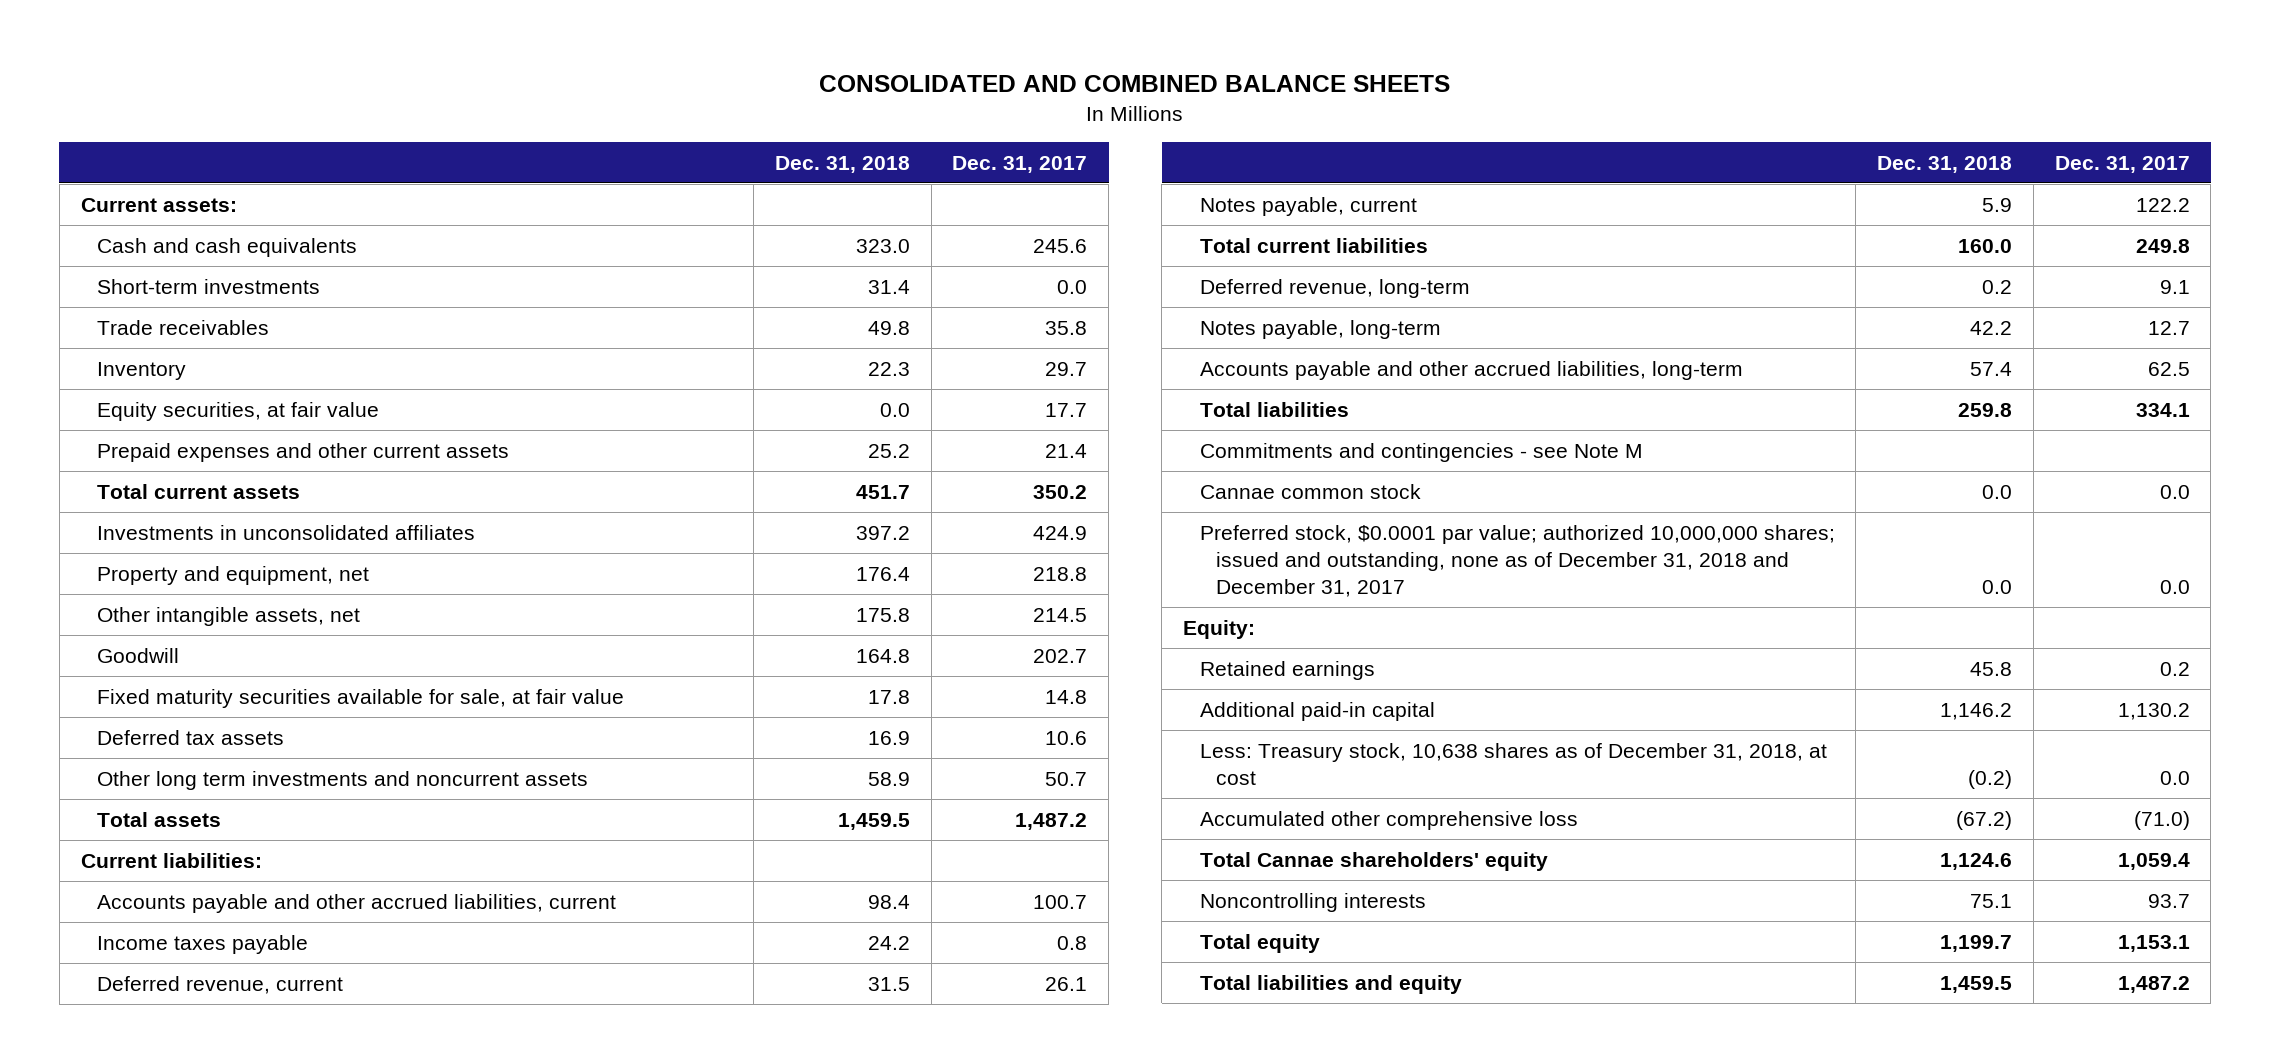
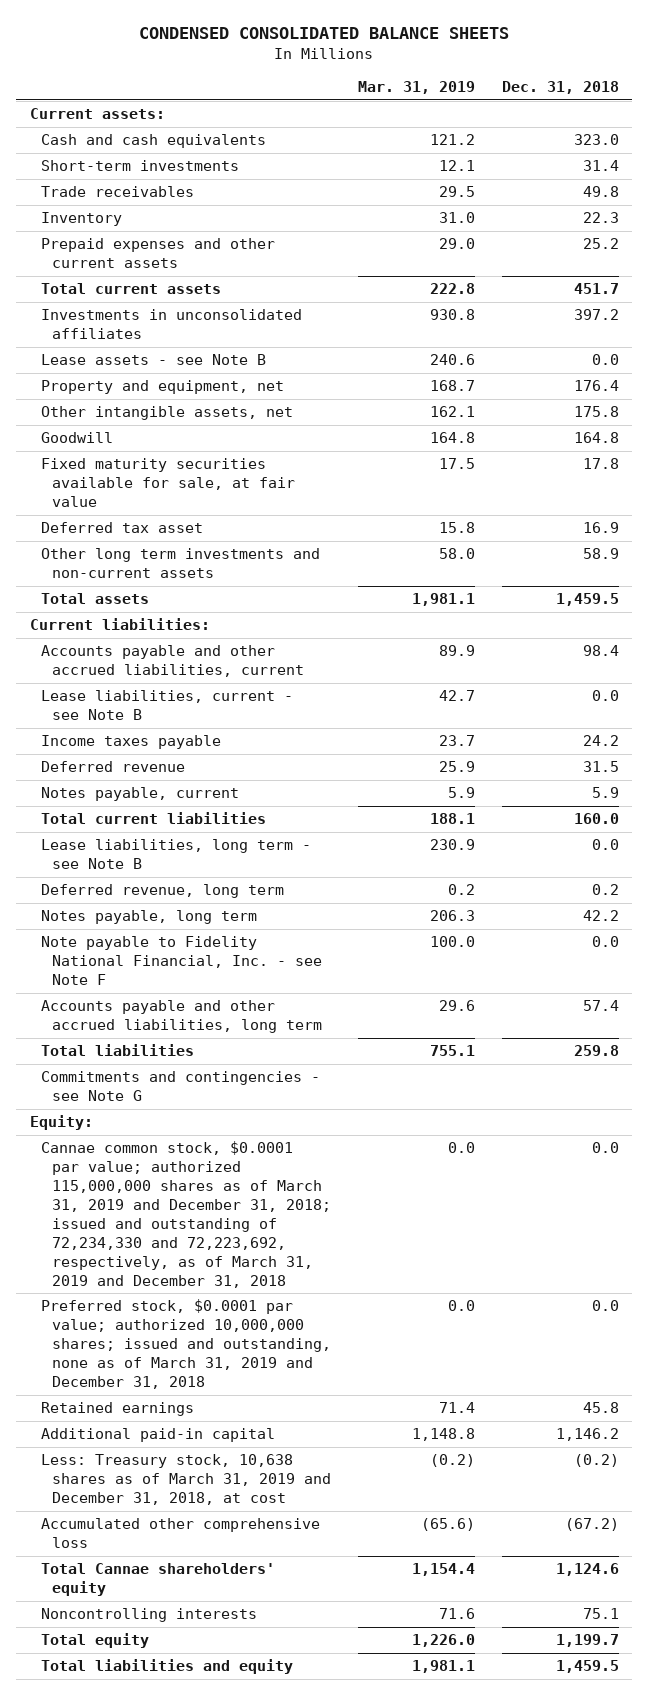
- CONSOLIDATED AND COMBINED BALANCE SHEETS
+ CONDENSED CONSOLIDATED BALANCE SHEETS
- | Dec. 31, 2018 | Dec. 31, 2017
+ | Mar. 31, 2019 | Dec. 31, 2018
- Equity securities, at fair value | 0.0 | 17.7
+ Lease assets - see Note B | 240.6 | 0.0
- Deferred tax assets | 16.9 | 10.6
- Other long term investments and noncurrent assets | 58.9 | 50.7
+ Deferred tax asset | 15.8 | 16.9
+ Other long term investments and non-current assets | 58.0 | 58.9
+ Lease liabilities, current - see Note B | 42.7 | 0.0
- Deferred revenue, current | 31.5 | 26.1
+ Deferred revenue | 25.9 | 31.5
- Deferred revenue, long-term | 0.2 | 9.1
- Notes payable, long-term | 42.2 | 12.7
- Accounts payable and other accrued liabilities, long-term | 57.4 | 62.5
+ Lease liabilities, long term - see Note B | 230.9 | 0.0
+ Deferred revenue, long term | 0.2 | 0.2
+ Notes payable, long term | 206.3 | 42.2
+ Note payable to Fidelity National Financial, Inc. - see Note F | 100.0 | 0.0
+ Accounts payable and other accrued liabilities, long term | 29.6 | 57.4
- Commitments and contingencies - see Note M
- Cannae common stock | 0.0 | 0.0
- Preferred stock, $0.0001 par value; authorized 10,000,000 shares; issued and outstanding, none as of December 31, 2018 and December 31, 2017 | 0.0 | 0.0
+ Commitments and contingencies - see Note G
+ Cannae common stock, $0.0001 par value; authorized 115,000,000 shares as of March 31, 2019 and December 31, 2018; issued and outstanding of 72,234,330 and 72,223,692, respectively, as of March 31, 2019 and December 31, 2018 | 0.0 | 0.0
+ Preferred stock, $0.0001 par value; authorized 10,000,000 shares; issued and outstanding, none as of March 31, 2019 and December 31, 2018 | 0.0 | 0.0
- Less: Treasury stock, 10,638 shares as of December 31, 2018, at cost | (0.2) | 0.0
+ Less: Treasury stock, 10,638 shares as of March 31, 2019 and December 31, 2018, at cost | (0.2) | (0.2)

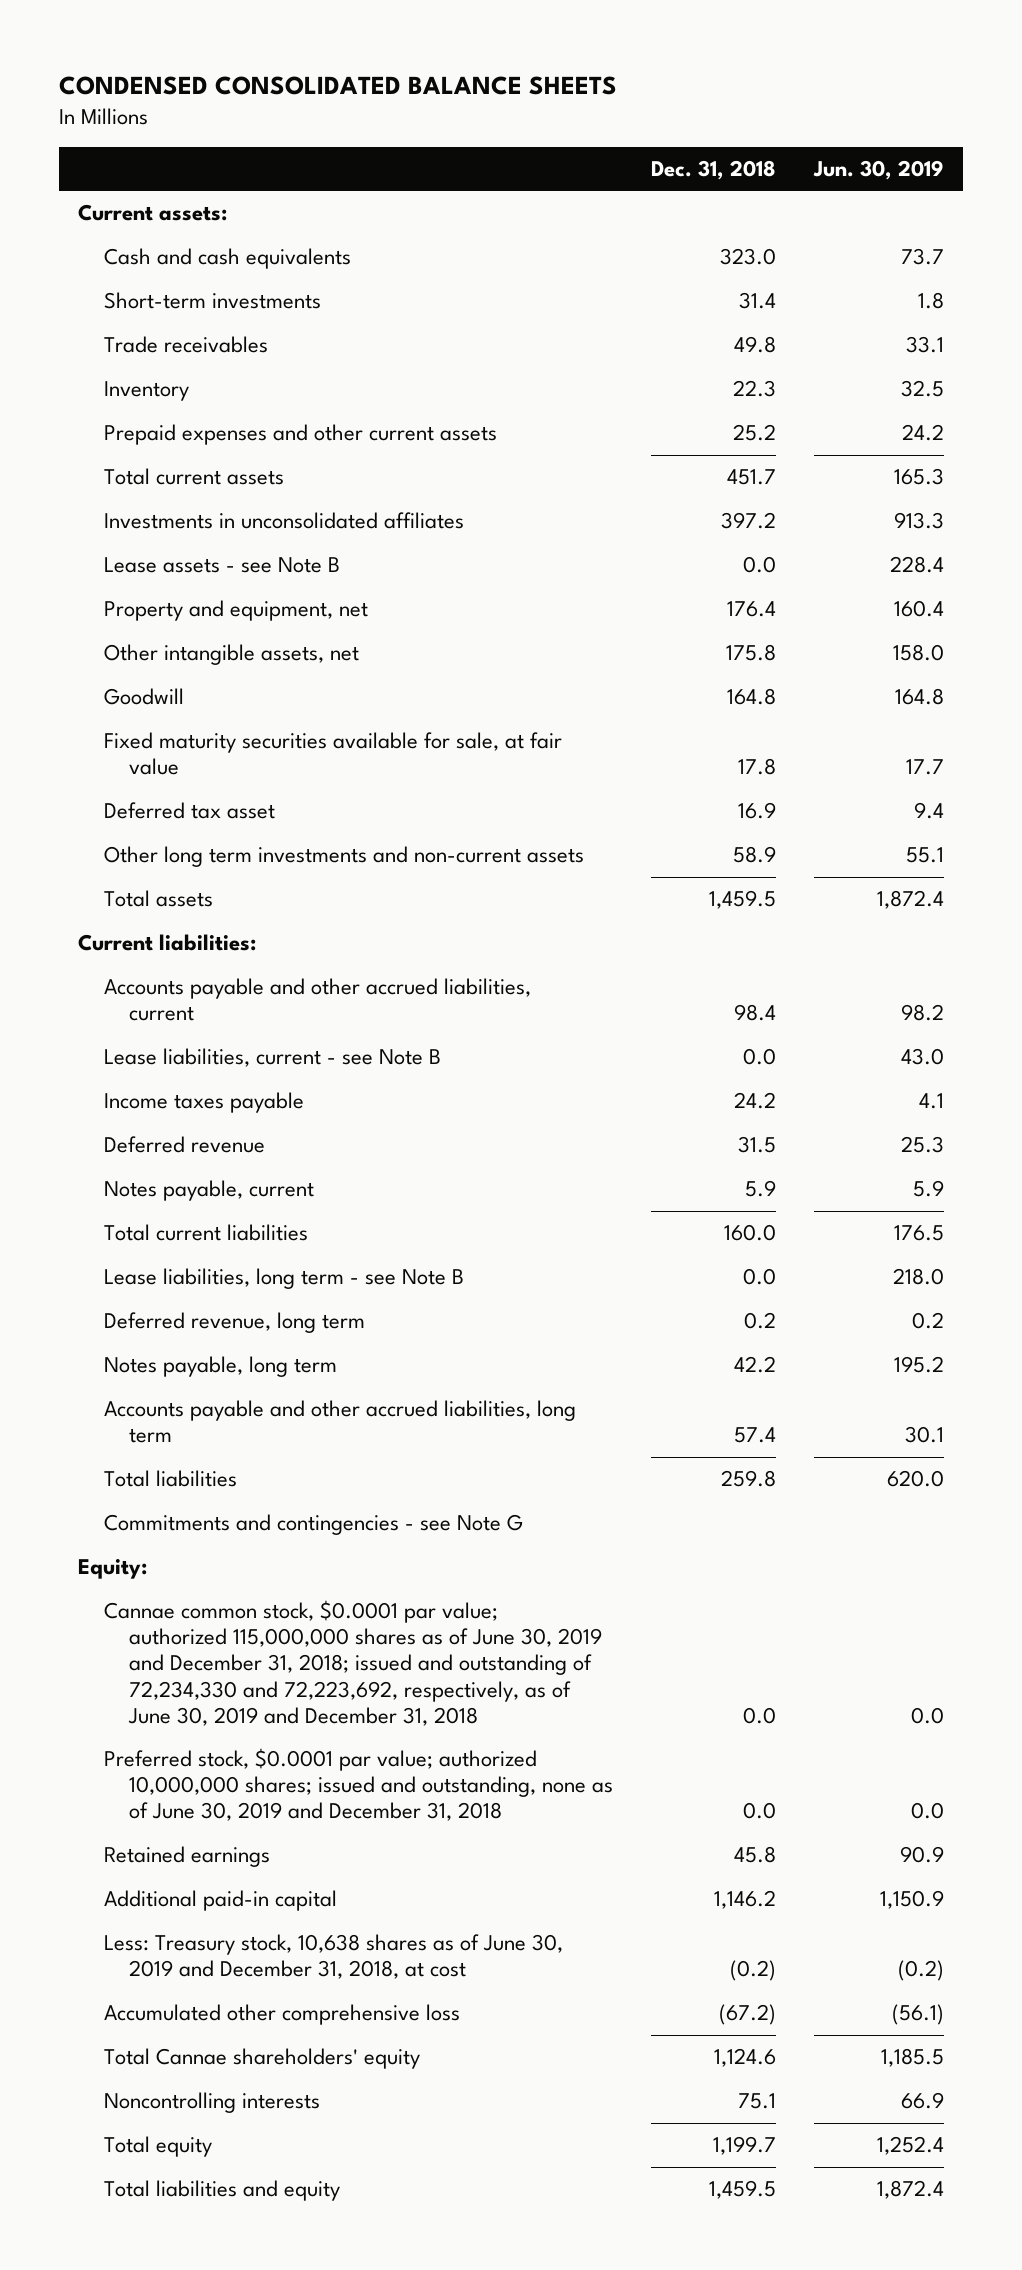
- | Mar. 31, 2019 | Dec. 31, 2018
+ | Dec. 31, 2018 | Jun. 30, 2019
- Note payable to Fidelity National Financial, Inc. - see Note F | 100.0 | 0.0
- Cannae common stock, $0.0001 par value; authorized 115,000,000 shares as of March 31, 2019 and December 31, 2018; issued and outstanding of 72,234,330 and 72,223,692, respectively, as of March 31, 2019 and December 31, 2018 | 0.0 | 0.0
- Preferred stock, $0.0001 par value; authorized 10,000,000 shares; issued and outstanding, none as of March 31, 2019 and December 31, 2018 | 0.0 | 0.0
+ Cannae common stock, $0.0001 par value; authorized 115,000,000 shares as of June 30, 2019 and December 31, 2018; issued and outstanding of 72,234,330 and 72,223,692, respectively, as of June 30, 2019 and December 31, 2018 | 0.0 | 0.0
+ Preferred stock, $0.0001 par value; authorized 10,000,000 shares; issued and outstanding, none as of June 30, 2019 and December 31, 2018 | 0.0 | 0.0
- Less: Treasury stock, 10,638 shares as of March 31, 2019 and December 31, 2018, at cost | (0.2) | (0.2)
+ Less: Treasury stock, 10,638 shares as of June 30, 2019 and December 31, 2018, at cost | (0.2) | (0.2)

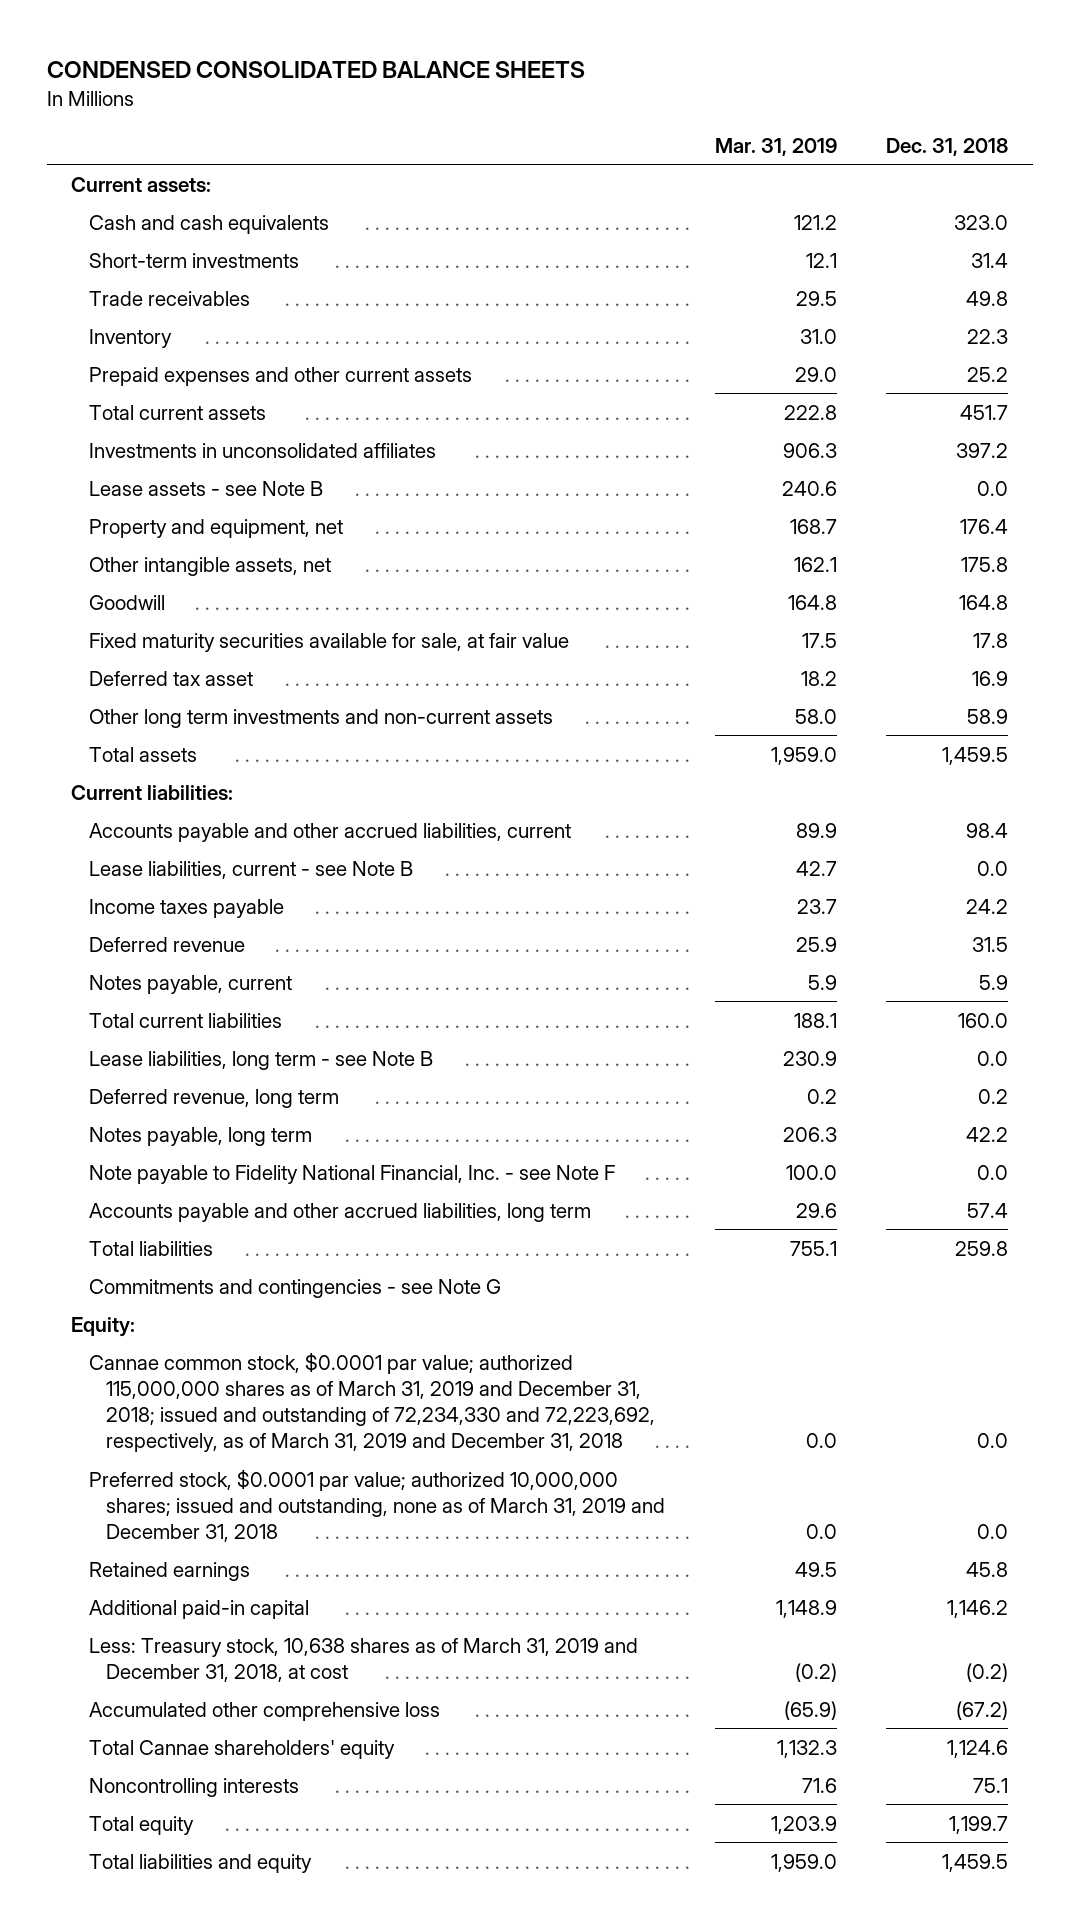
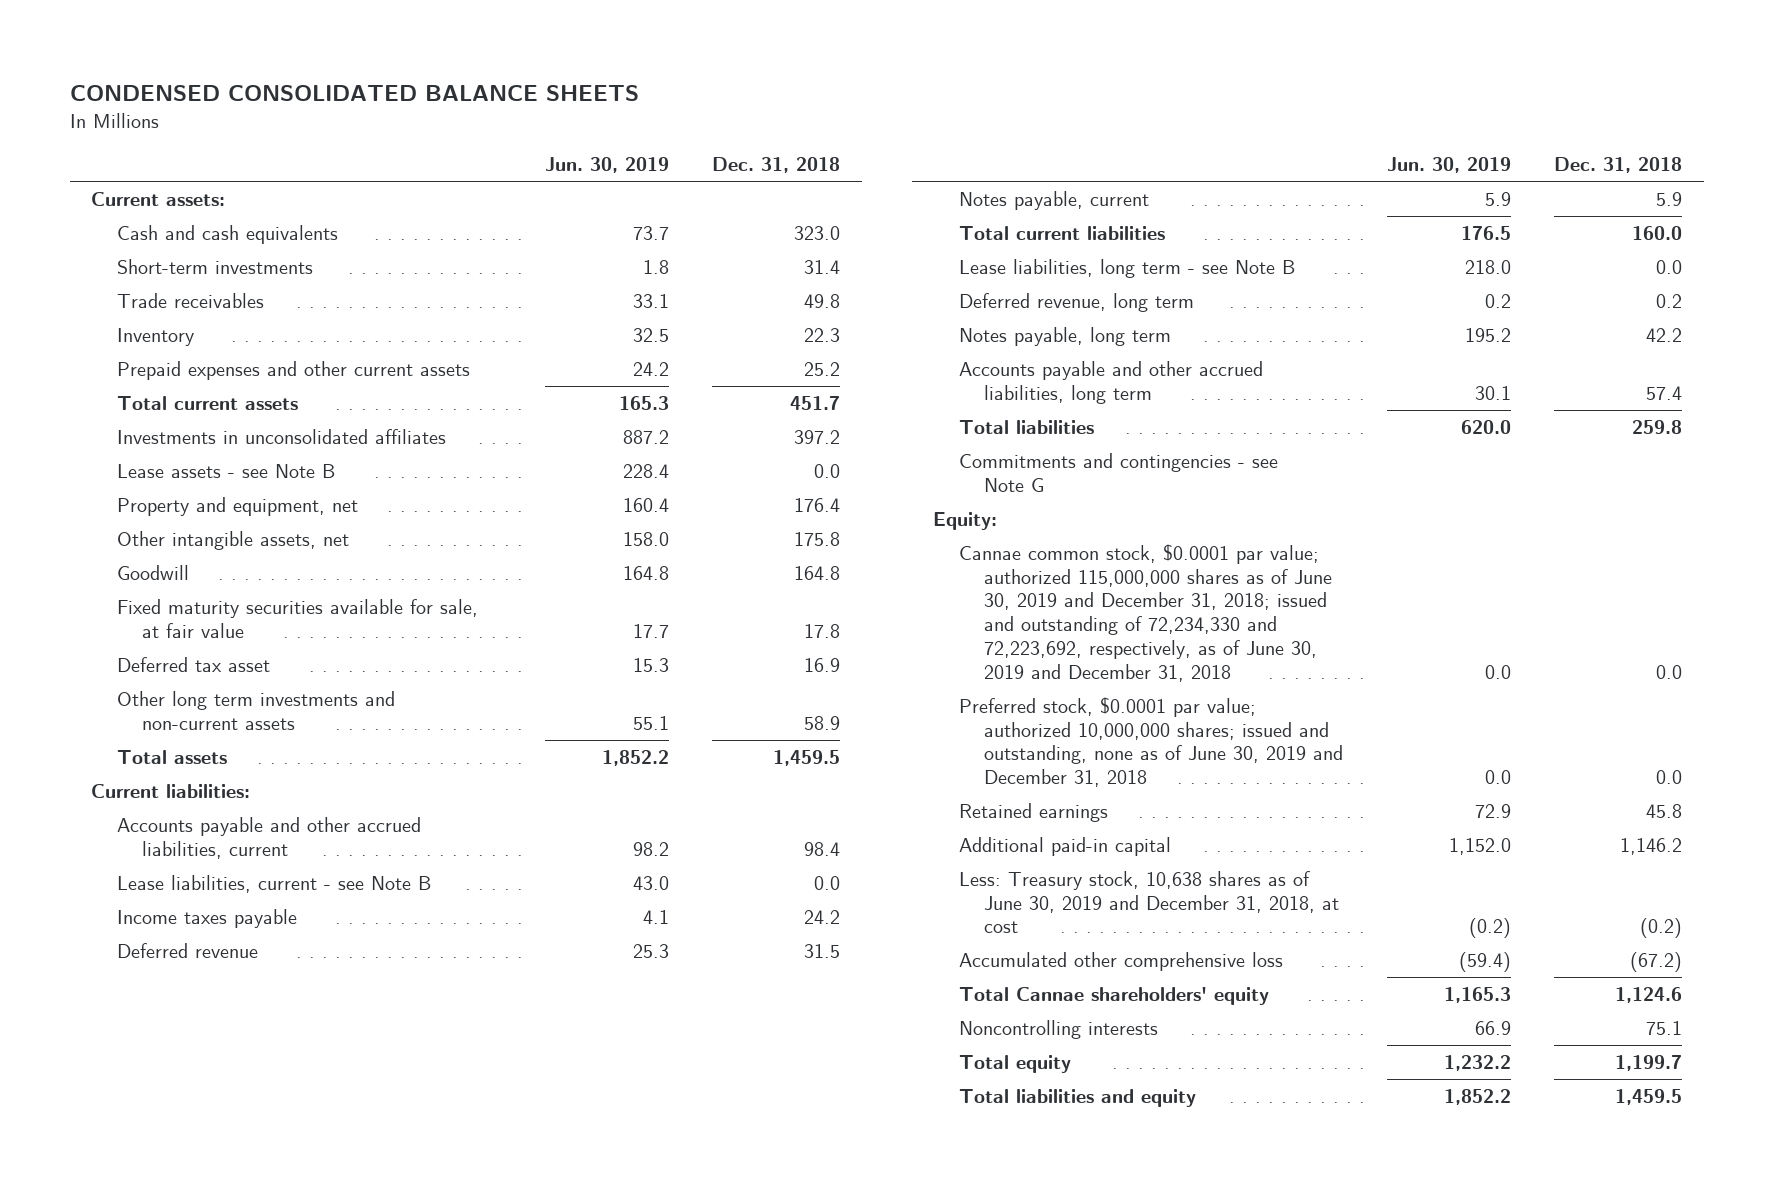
- | Mar. 31, 2019 | Dec. 31, 2018
+ | Jun. 30, 2019 | Dec. 31, 2018
- Note payable to Fidelity National Financial, Inc. - see Note F | 100.0 | 0.0
- Cannae common stock, $0.0001 par value; authorized 115,000,000 shares as of March 31, 2019 and December 31, 2018; issued and outstanding of 72,234,330 and 72,223,692, respectively, as of March 31, 2019 and December 31, 2018 | 0.0 | 0.0
- Preferred stock, $0.0001 par value; authorized 10,000,000 shares; issued and outstanding, none as of March 31, 2019 and December 31, 2018 | 0.0 | 0.0
+ Cannae common stock, $0.0001 par value; authorized 115,000,000 shares as of June 30, 2019 and December 31, 2018; issued and outstanding of 72,234,330 and 72,223,692, respectively, as of June 30, 2019 and December 31, 2018 | 0.0 | 0.0
+ Preferred stock, $0.0001 par value; authorized 10,000,000 shares; issued and outstanding, none as of June 30, 2019 and December 31, 2018 | 0.0 | 0.0
- Less: Treasury stock, 10,638 shares as of March 31, 2019 and December 31, 2018, at cost | (0.2) | (0.2)
+ Less: Treasury stock, 10,638 shares as of June 30, 2019 and December 31, 2018, at cost | (0.2) | (0.2)

